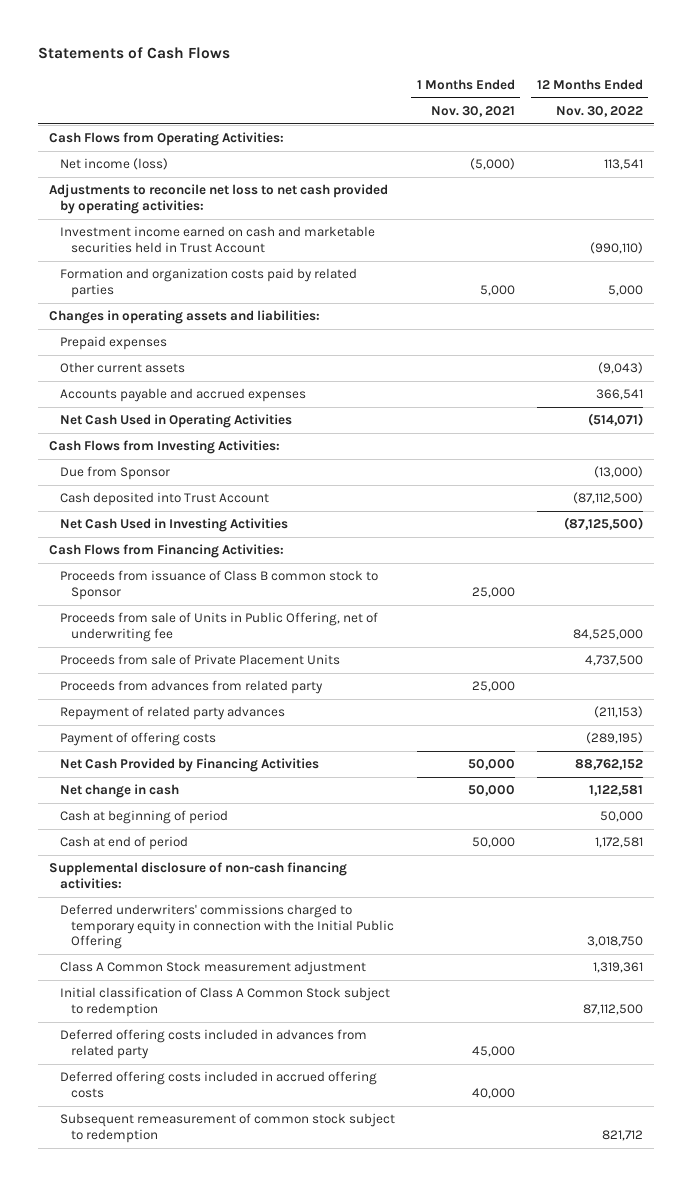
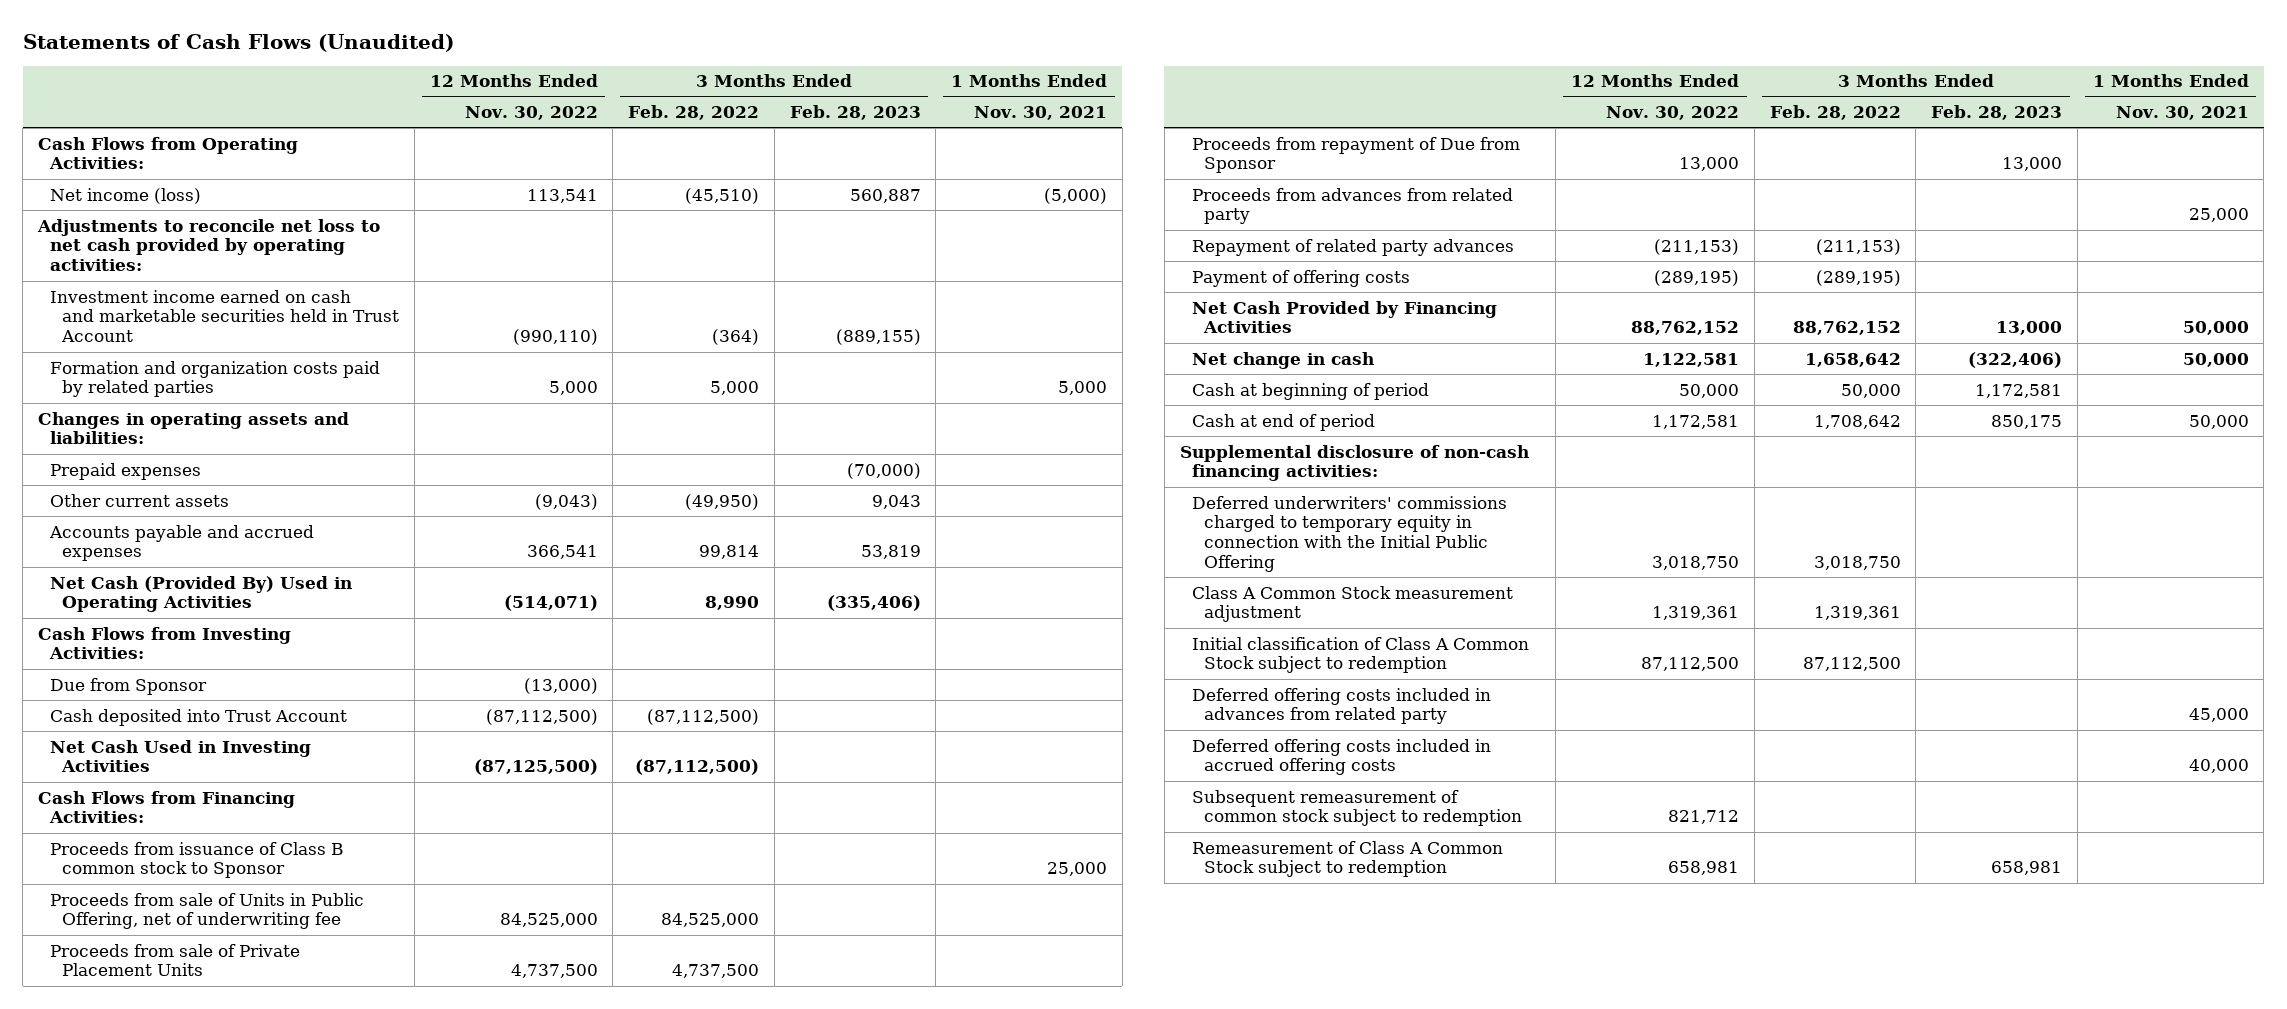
- Statements of Cash Flows
+ Statements of Cash Flows (Unaudited)
- | 1 Months Ended Nov. 30, 2021 | 12 Months Ended Nov. 30, 2022
+ | 12 Months Ended Nov. 30, 2022 | 3 Months Ended Feb. 28, 2022 | 3 Months Ended Feb. 28, 2023 | 1 Months Ended Nov. 30, 2021
- Net Cash Used in Operating Activities | | (514,071)
+ Net Cash (Provided By) Used in Operating Activities | (514,071) | 8,990 | (335,406) |
+ Proceeds from repayment of Due from Sponsor | 13,000 | | 13,000 |
+ Remeasurement of Class A Common Stock subject to redemption | 658,981 | | 658,981 |

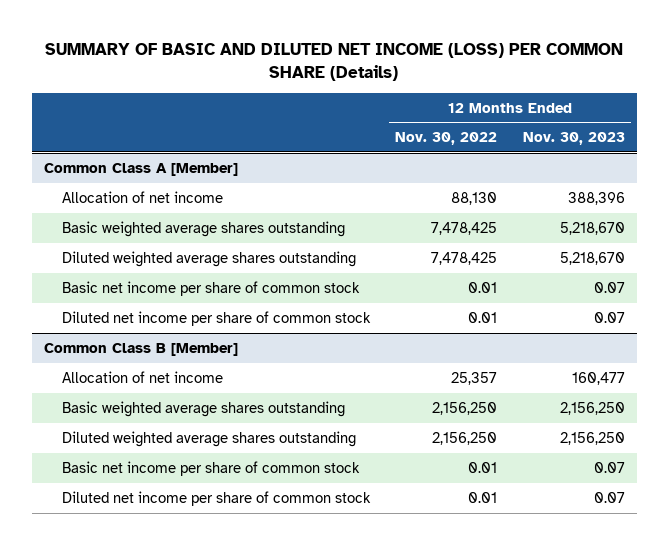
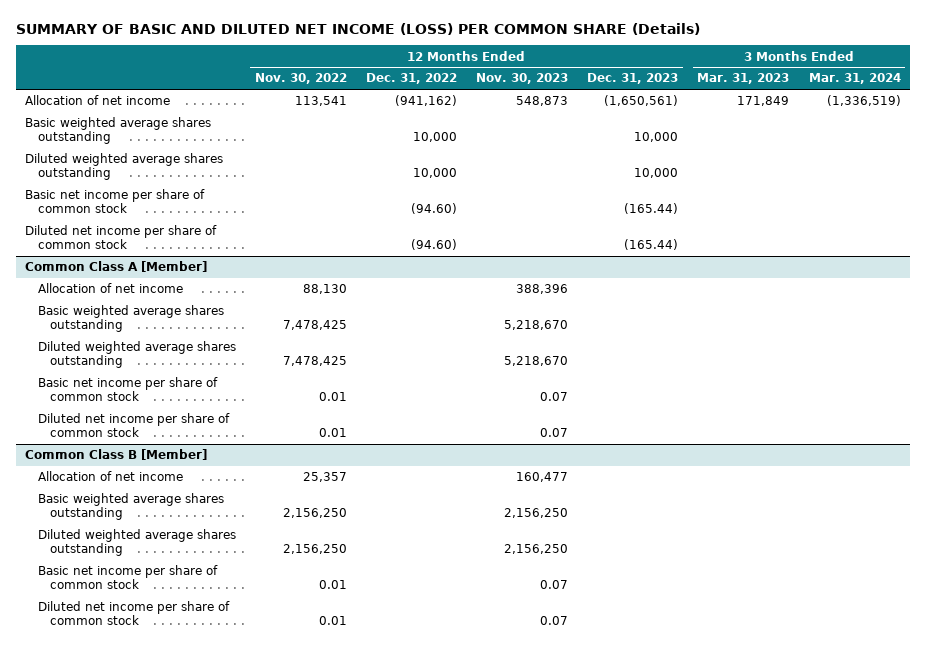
- | 12 Months Ended Nov. 30, 2022 | 12 Months Ended Nov. 30, 2023
+ | 12 Months Ended Nov. 30, 2022 | 12 Months Ended Dec. 31, 2022 | 12 Months Ended Nov. 30, 2023 | 12 Months Ended Dec. 31, 2023 | 3 Months Ended Mar. 31, 2023 | 3 Months Ended Mar. 31, 2024
+ Allocation of net income | 113,541 | (941,162) | 548,873 | (1,650,561) | 171,849 | (1,336,519)
+ Basic weighted average shares outstanding | | 10,000 | | 10,000 | |
+ Diluted weighted average shares outstanding | | 10,000 | | 10,000 | |
+ Basic net income per share of common stock | | (94.60) | | (165.44) | |
+ Diluted net income per share of common stock | | (94.60) | | (165.44) | |

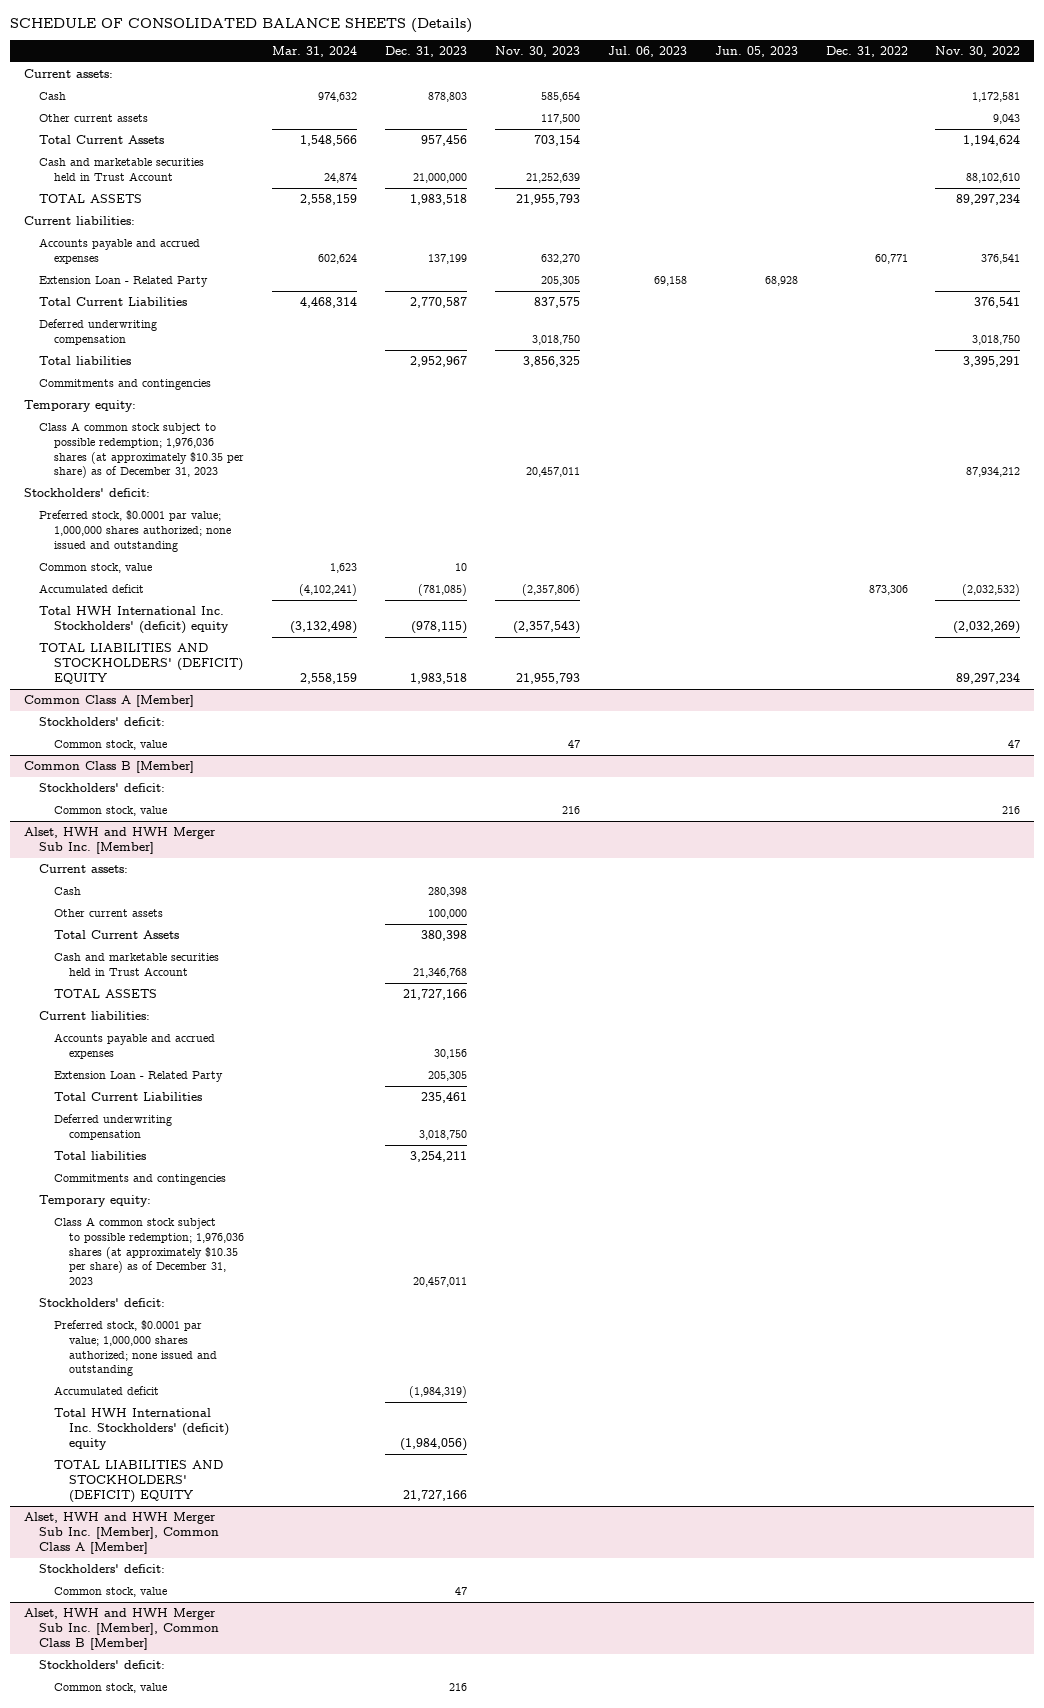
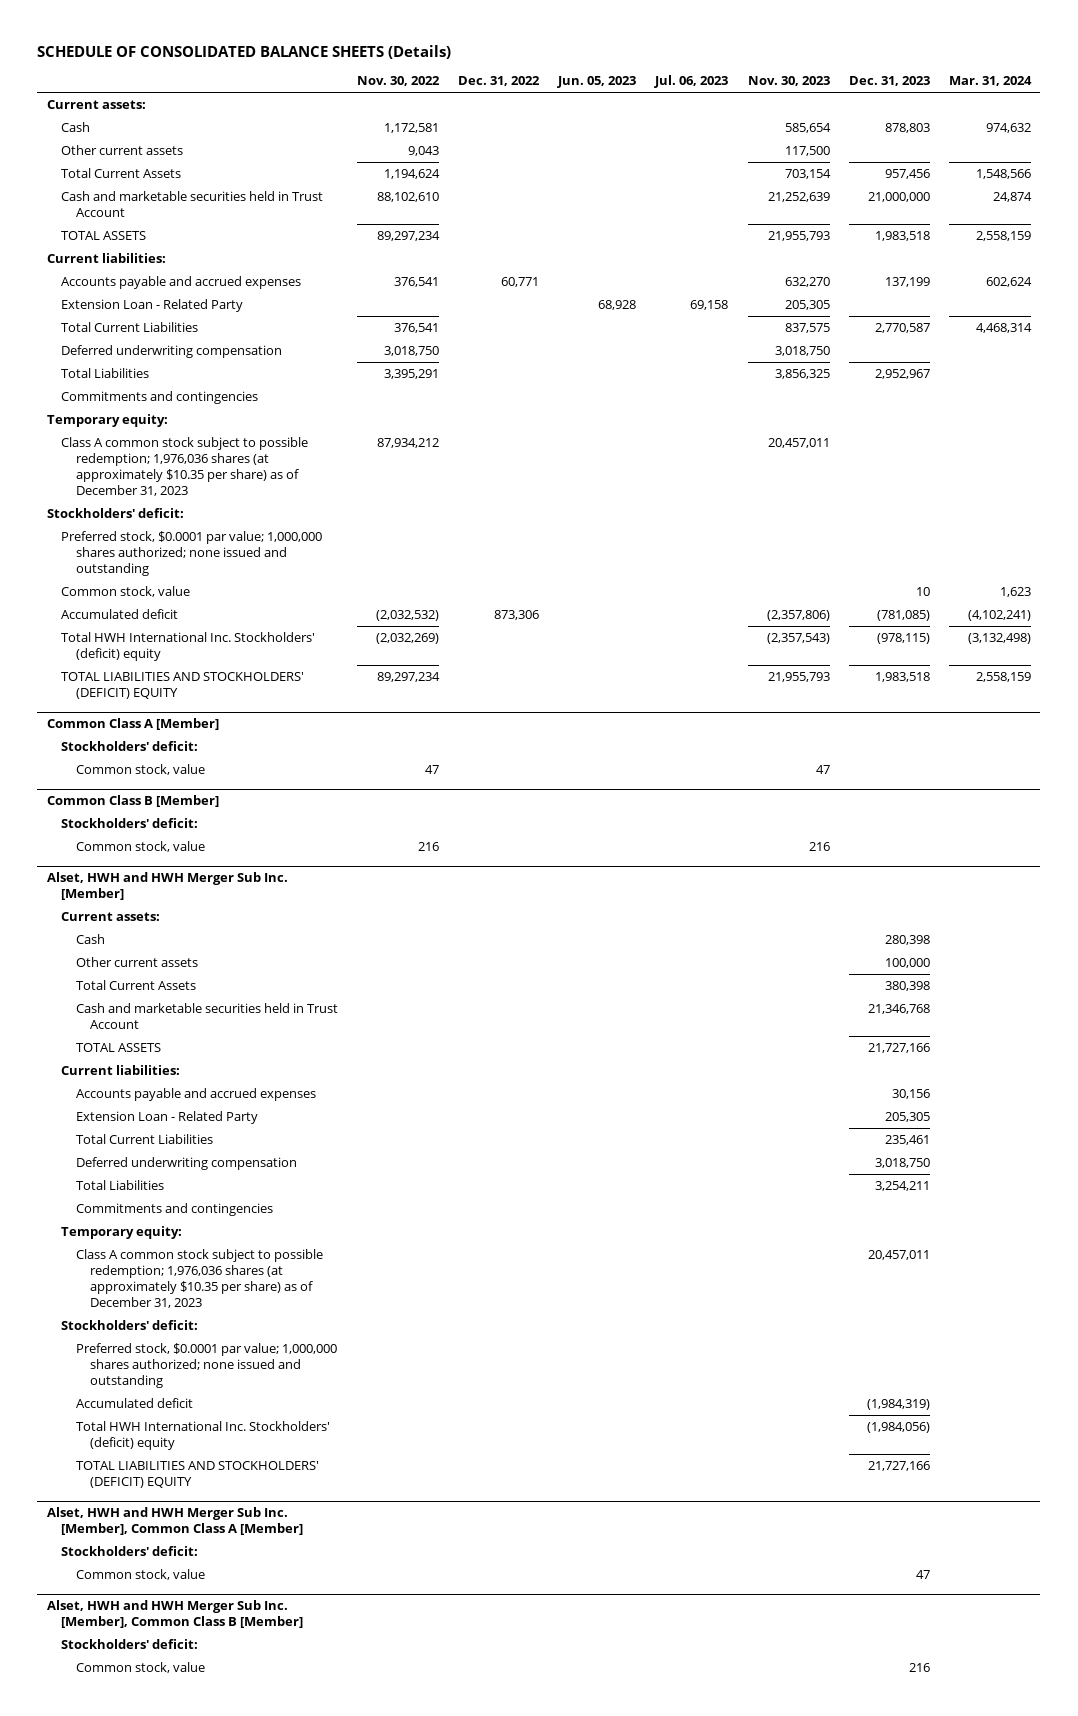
- | Mar. 31, 2024 | Dec. 31, 2023 | Nov. 30, 2023 | Jul. 06, 2023 | Jun. 05, 2023 | Dec. 31, 2022 | Nov. 30, 2022
+ | Nov. 30, 2022 | Dec. 31, 2022 | Jun. 05, 2023 | Jul. 06, 2023 | Nov. 30, 2023 | Dec. 31, 2023 | Mar. 31, 2024
- Total liabilities | | 2,952,967 | 3,856,325 | | | | 3,395,291
+ Total Liabilities | 3,395,291 | | | | 3,856,325 | 2,952,967 |
@ Alset, HWH and HWH Merger Sub Inc. [Member]
- Total liabilities | | 3,254,211 | | | | |
+ Total Liabilities | | | | | | 3,254,211 |

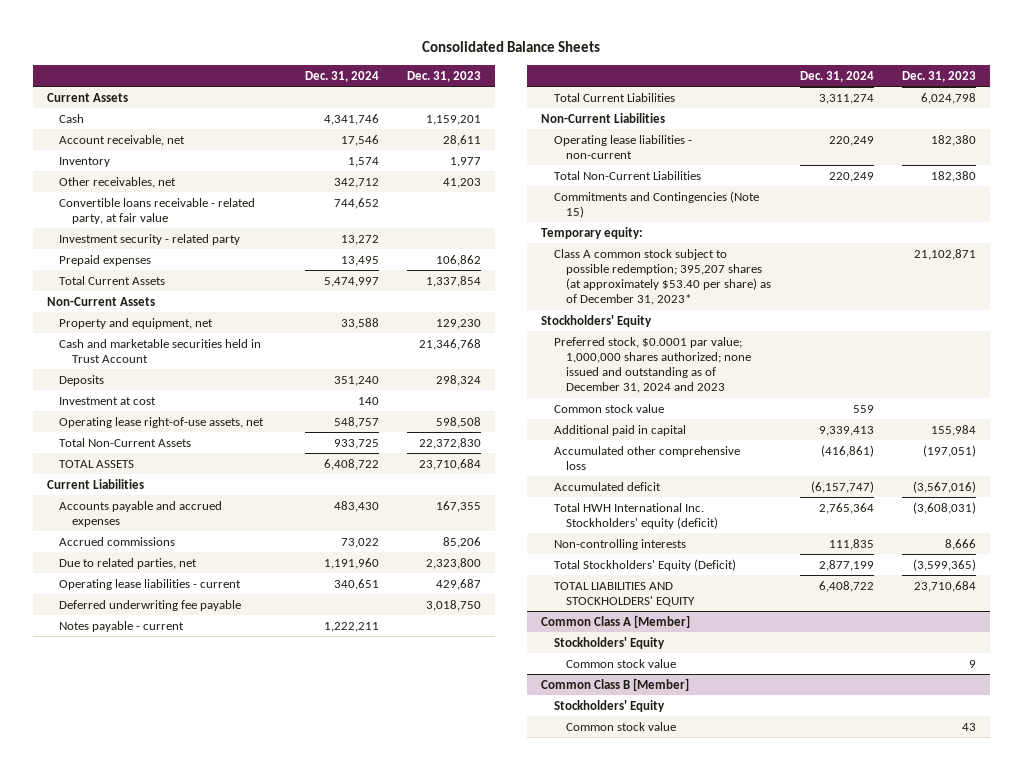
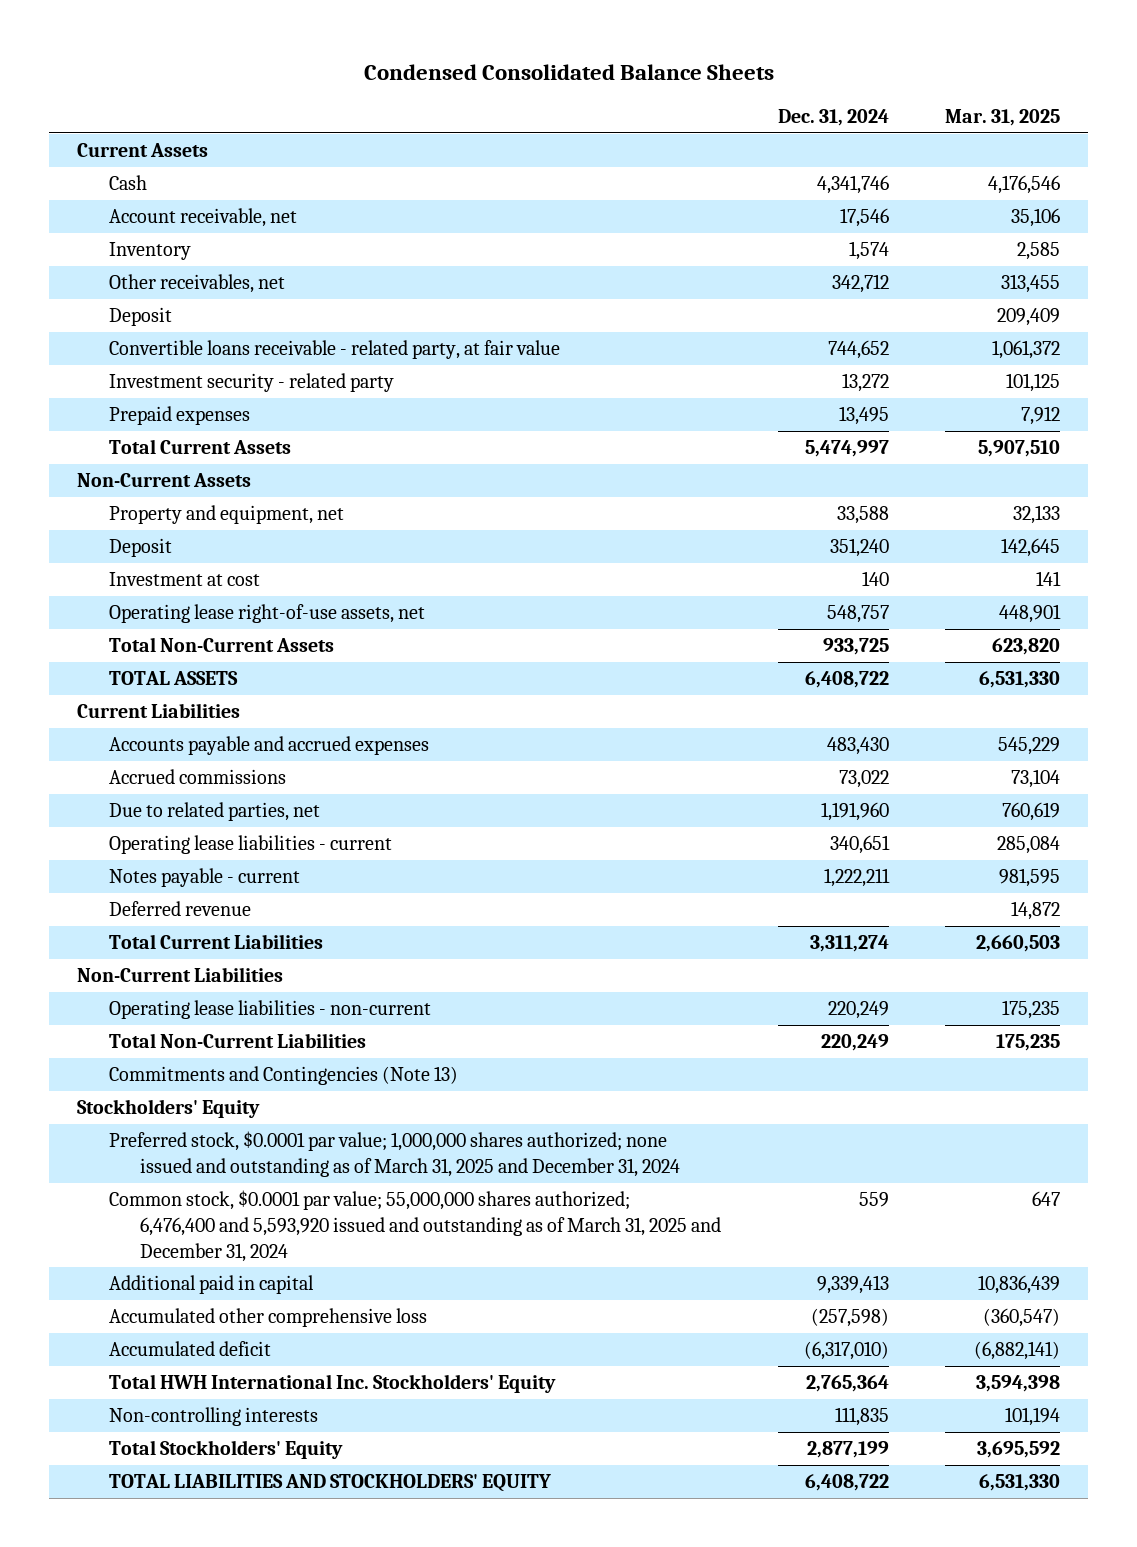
- Consolidated Balance Sheets
+ Condensed Consolidated Balance Sheets
- | Dec. 31, 2024 | Dec. 31, 2023
+ | Dec. 31, 2024 | Mar. 31, 2025
+ Deposit | | 209,409
- Cash and marketable securities held in Trust Account | | 21,346,768
- Deposits | 351,240 | 298,324
+ Deposit | 351,240 | 142,645
- Deferred underwriting fee payable | | 3,018,750
+ Deferred revenue | | 14,872
- Commitments and Contingencies (Note 15)
- Temporary equity:
- Class A common stock subject to possible redemption; 395,207 shares (at approximately $53.40 per share) as of December 31, 2023* | | 21,102,871
+ Commitments and Contingencies (Note 13)
- Preferred stock, $0.0001 par value; 1,000,000 shares authorized; none issued and outstanding as of December 31, 2024 and 2023
- Common stock value | 559 |
+ Preferred stock, $0.0001 par value; 1,000,000 shares authorized; none issued and outstanding as of March 31, 2025 and December 31, 2024
+ Common stock, $0.0001 par value; 55,000,000 shares authorized; 6,476,400 and 5,593,920 issued and outstanding as of March 31, 2025 and December 31, 2024 | 559 | 647
- Accumulated other comprehensive loss | (416,861) | (197,051)
- Accumulated deficit | (6,157,747) | (3,567,016)
- Total HWH International Inc. Stockholders' equity (deficit) | 2,765,364 | (3,608,031)
+ Accumulated other comprehensive loss | (257,598) | (360,547)
+ Accumulated deficit | (6,317,010) | (6,882,141)
+ Total HWH International Inc. Stockholders' Equity | 2,765,364 | 3,594,398
- Total Stockholders' Equity (Deficit) | 2,877,199 | (3,599,365)
+ Total Stockholders' Equity | 2,877,199 | 3,695,592
- Common Class A [Member]
- Stockholders' Equity
- Common stock value | | 9
- Common Class B [Member]
- Stockholders' Equity
- Common stock value | | 43

